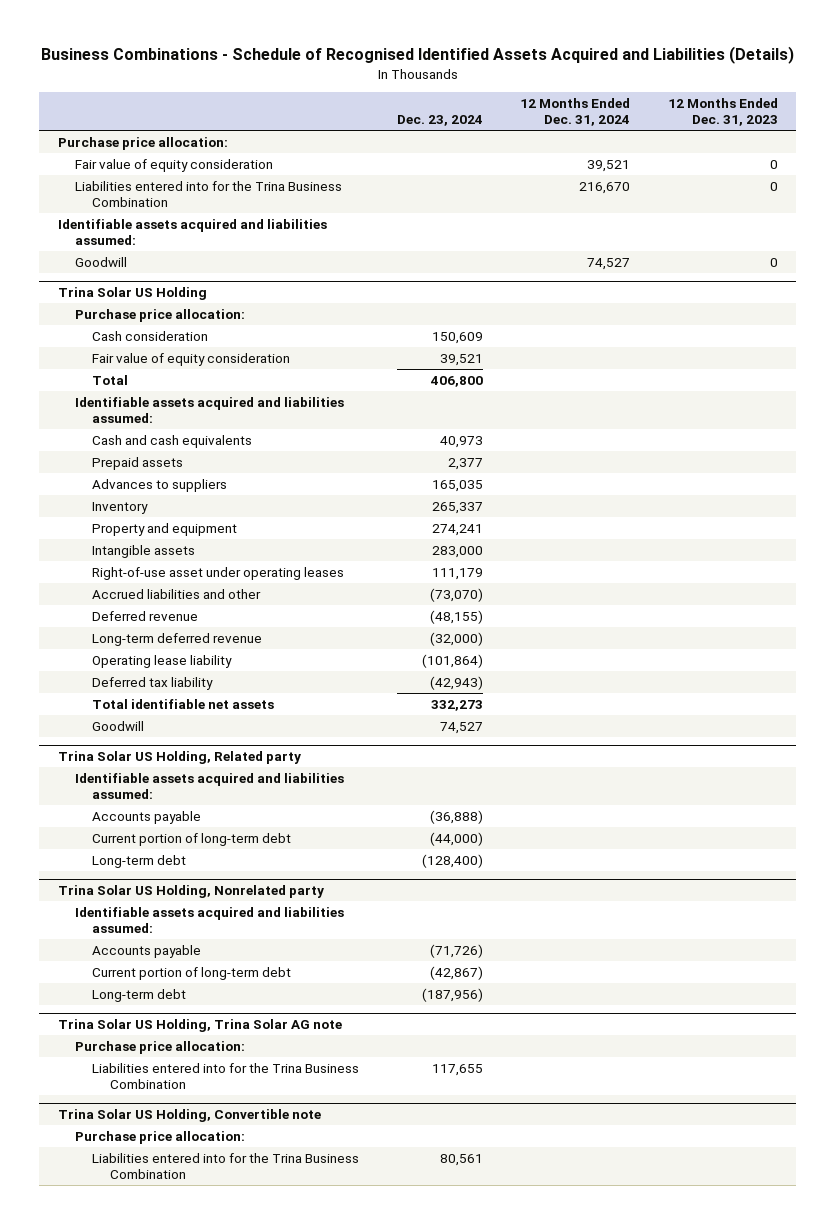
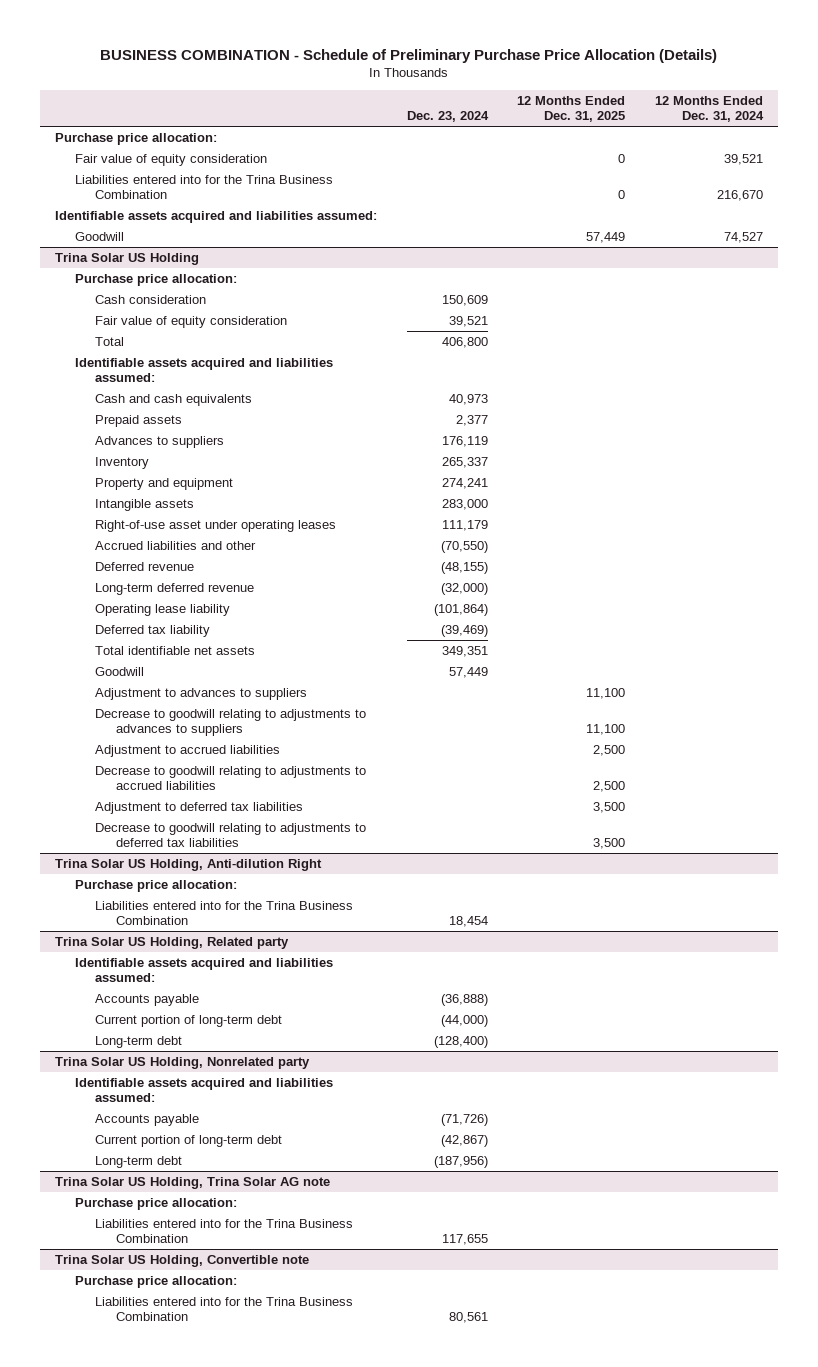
- Business Combinations - Schedule of Recognised Identified Assets Acquired and Liabilities (Details)
+ BUSINESS COMBINATION - Schedule of Preliminary Purchase Price Allocation (Details)
- | Dec. 23, 2024 | 12 Months Ended Dec. 31, 2024 | 12 Months Ended Dec. 31, 2023
+ | Dec. 23, 2024 | 12 Months Ended Dec. 31, 2025 | 12 Months Ended Dec. 31, 2024
@ Trina Solar US Holding
- Advances to suppliers | 165,035 | |
+ Advances to suppliers | 176,119 | |
- Accrued liabilities and other | (73,070) | |
+ Accrued liabilities and other | (70,550) | |
- Deferred tax liability | (42,943) | |
- Total identifiable net assets | 332,273 | |
- Goodwill | 74,527 | |
+ Deferred tax liability | (39,469) | |
+ Total identifiable net assets | 349,351 | |
+ Goodwill | 57,449 | |
+ Adjustment to advances to suppliers | | 11,100 |
+ Decrease to goodwill relating to adjustments to advances to suppliers | | 11,100 |
+ Adjustment to accrued liabilities | | 2,500 |
+ Decrease to goodwill relating to adjustments to accrued liabilities | | 2,500 |
+ Adjustment to deferred tax liabilities | | 3,500 |
+ Decrease to goodwill relating to adjustments to deferred tax liabilities | | 3,500 |
+ Trina Solar US Holding, Anti-dilution Right
+ Purchase price allocation:
+ Liabilities entered into for the Trina Business Combination | 18,454 | |

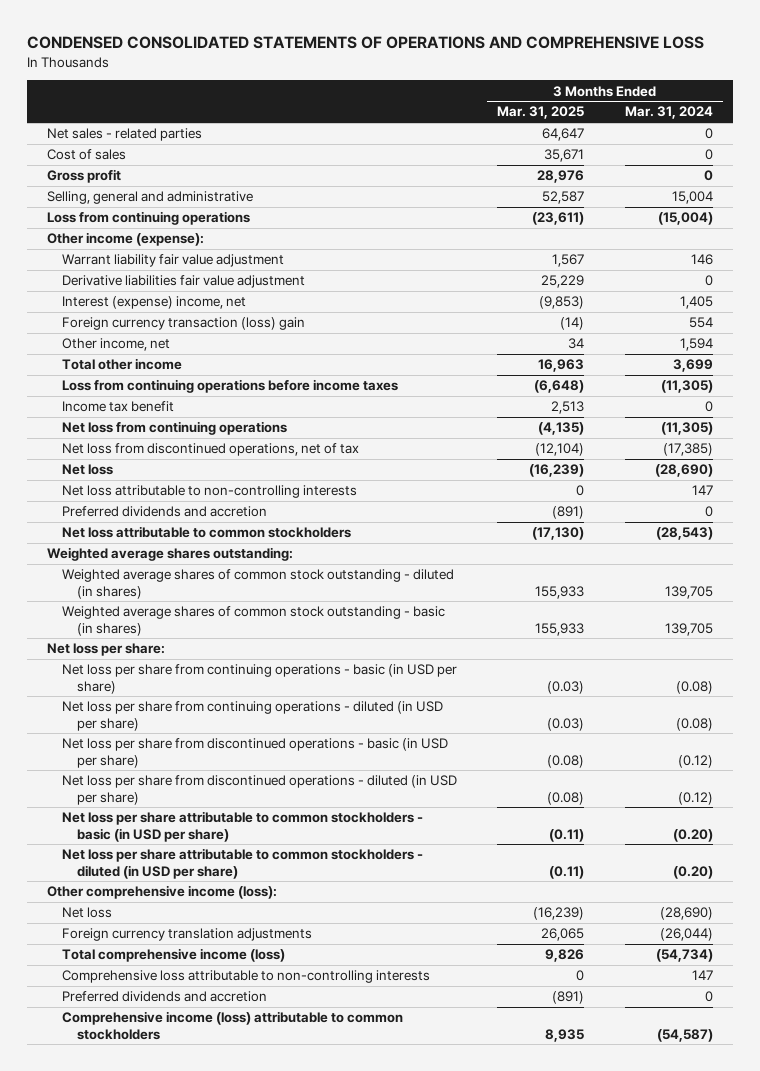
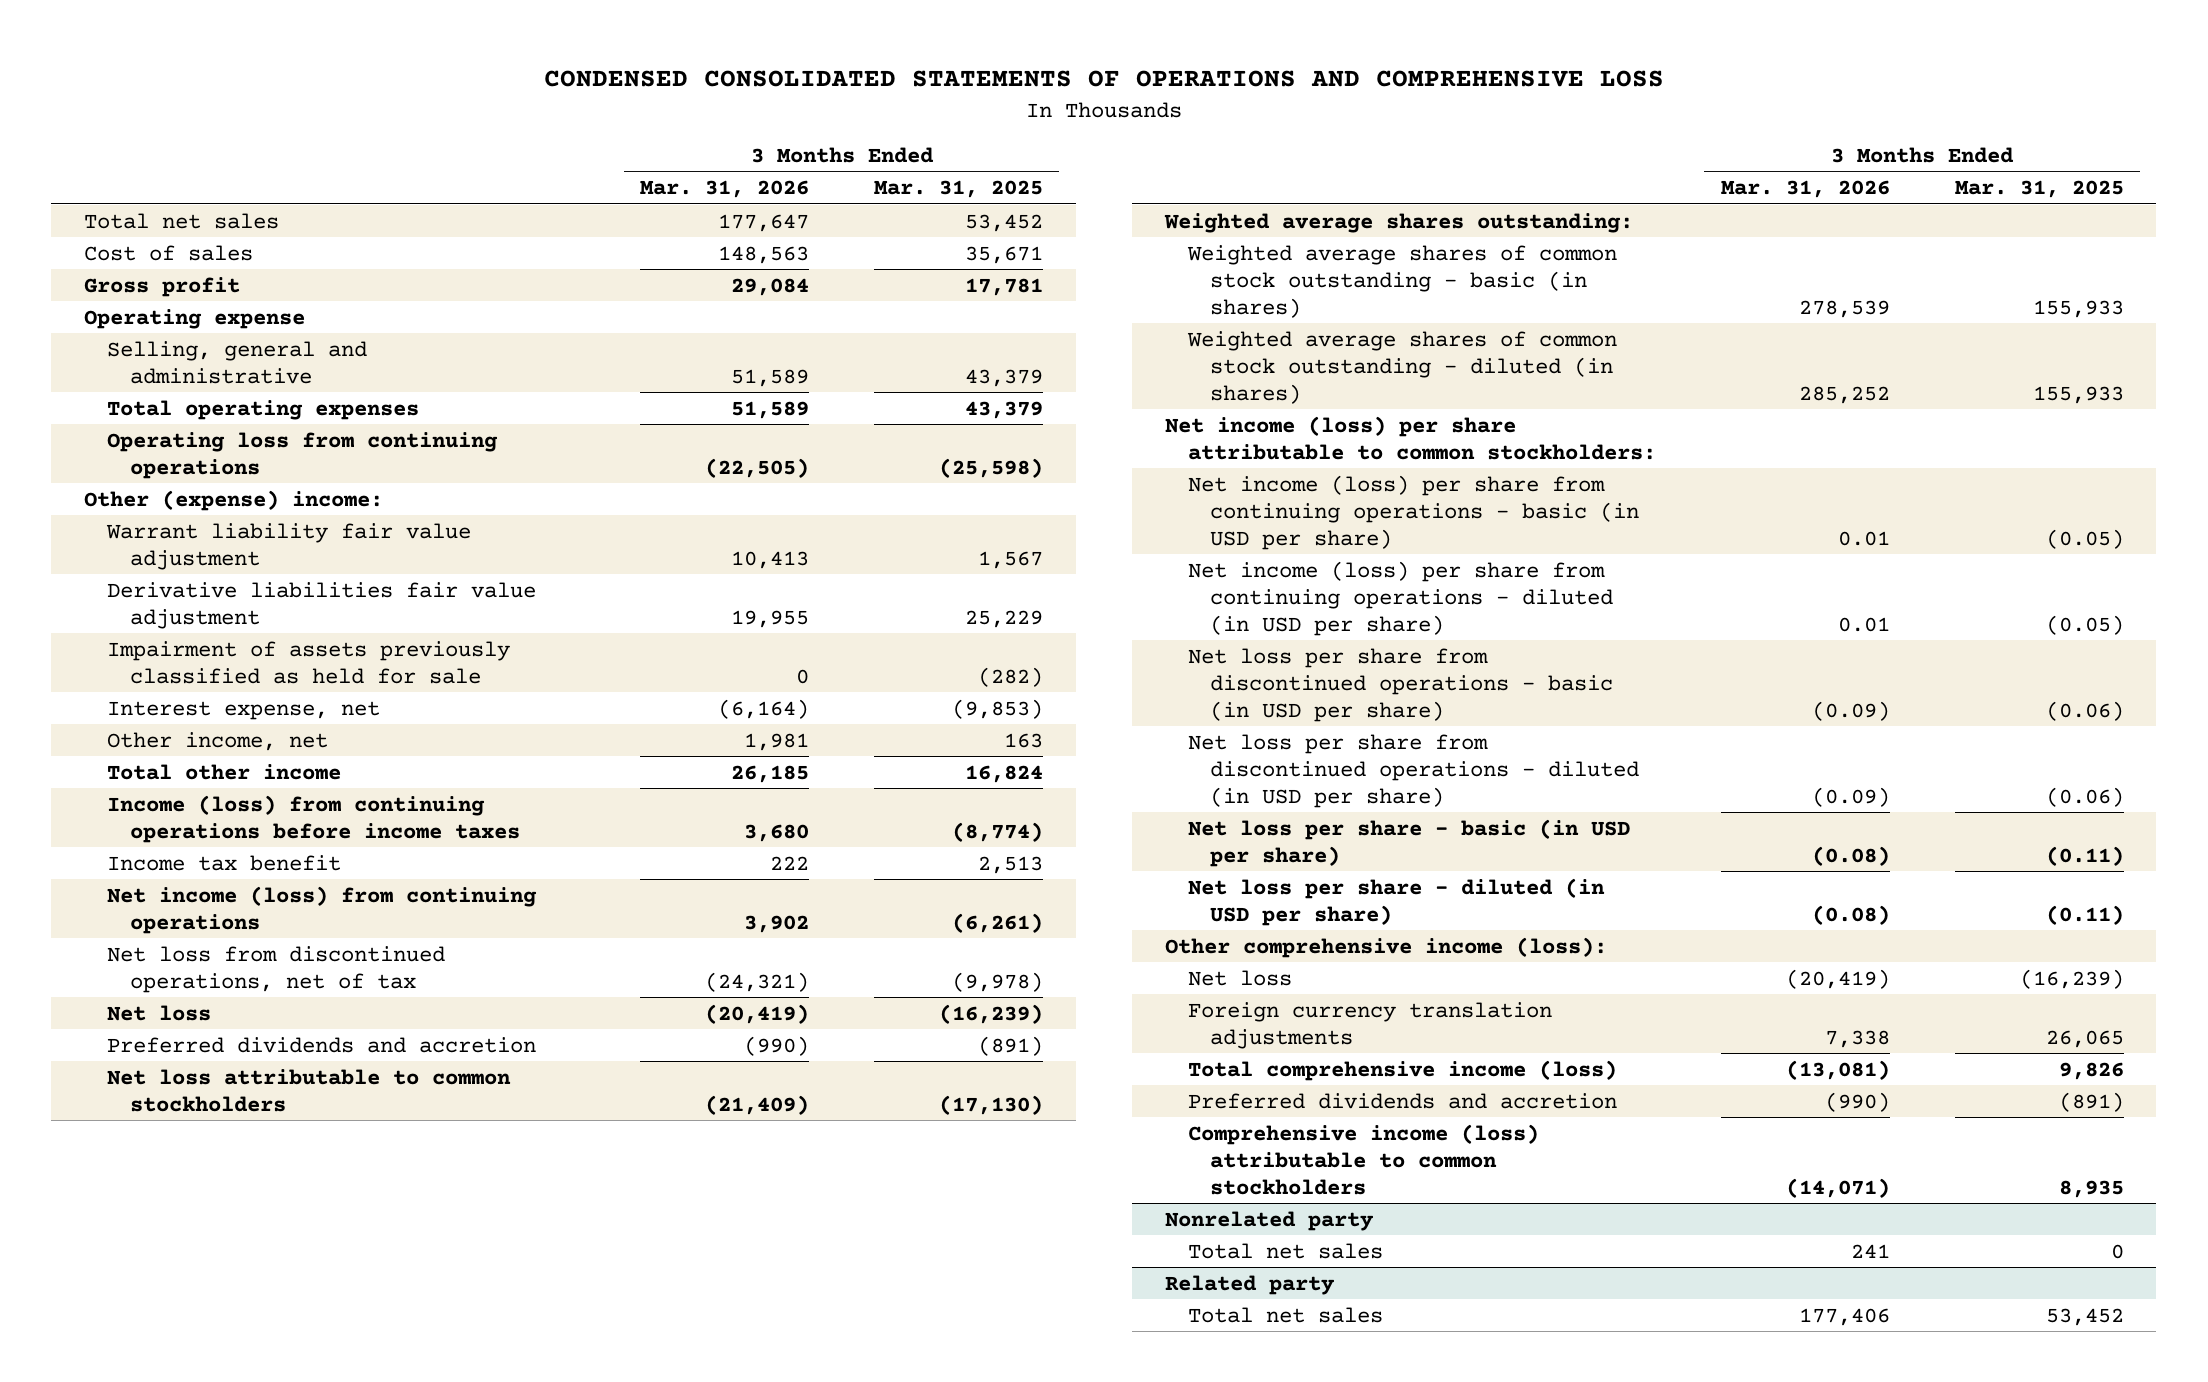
- | 3 Months Ended Mar. 31, 2025 | 3 Months Ended Mar. 31, 2024
+ | 3 Months Ended Mar. 31, 2026 | 3 Months Ended Mar. 31, 2025
- Net sales - related parties | 64,647 | 0
+ Total net sales | 177,647 | 53,452
- Gross profit | 28,976 | 0
- Selling, general and administrative | 52,587 | 15,004
- Loss from continuing operations | (23,611) | (15,004)
- Other income (expense):
+ Gross profit | 29,084 | 17,781
+ Operating expense
+ Selling, general and administrative | 51,589 | 43,379
+ Total operating expenses | 51,589 | 43,379
+ Operating loss from continuing operations | (22,505) | (25,598)
+ Other (expense) income:
- Interest (expense) income, net | (9,853) | 1,405
- Foreign currency transaction (loss) gain | (14) | 554
- Other income, net | 34 | 1,594
- Total other income | 16,963 | 3,699
- Loss from continuing operations before income taxes | (6,648) | (11,305)
+ Impairment of assets previously classified as held for sale | 0 | (282)
+ Interest expense, net | (6,164) | (9,853)
+ Other income, net | 1,981 | 163
+ Total other income | 26,185 | 16,824
+ Income (loss) from continuing operations before income taxes | 3,680 | (8,774)
- Net loss from continuing operations | (4,135) | (11,305)
- Net loss from discontinued operations, net of tax | (12,104) | (17,385)
+ Net income (loss) from continuing operations | 3,902 | (6,261)
+ Net loss from discontinued operations, net of tax | (24,321) | (9,978)
- Net loss attributable to non-controlling interests | 0 | 147
- Net loss per share:
- Net loss per share from continuing operations - basic (in USD per share) | (0.03) | (0.08)
- Net loss per share from continuing operations - diluted (in USD per share) | (0.03) | (0.08)
- Net loss per share from discontinued operations - basic (in USD per share) | (0.08) | (0.12)
- Net loss per share from discontinued operations - diluted (in USD per share) | (0.08) | (0.12)
- Net loss per share attributable to common stockholders - basic (in USD per share) | (0.11) | (0.20)
- Net loss per share attributable to common stockholders - diluted (in USD per share) | (0.11) | (0.20)
moved down: Weighted average shares of common stock outstanding - diluted (in shares) | 285,252 | 155,933
+ Net income (loss) per share attributable to common stockholders:
+ Net income (loss) per share from continuing operations - basic (in USD per share) | 0.01 | (0.05)
+ Net income (loss) per share from continuing operations - diluted (in USD per share) | 0.01 | (0.05)
+ Net loss per share from discontinued operations - basic (in USD per share) | (0.09) | (0.06)
+ Net loss per share from discontinued operations - diluted (in USD per share) | (0.09) | (0.06)
+ Net loss per share - basic (in USD per share) | (0.08) | (0.11)
+ Net loss per share - diluted (in USD per share) | (0.08) | (0.11)
- Comprehensive loss attributable to non-controlling interests | 0 | 147
+ Nonrelated party
+ Total net sales | 241 | 0
+ Related party
+ Total net sales | 177,406 | 53,452

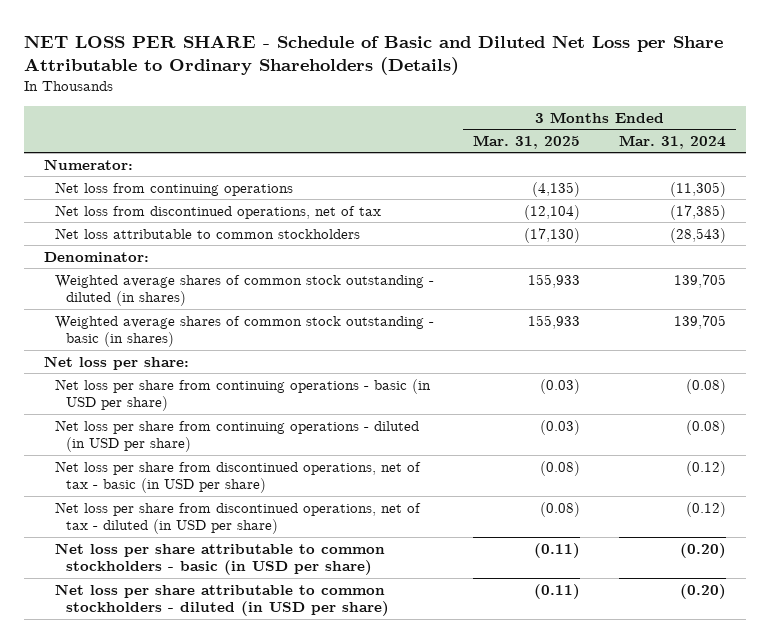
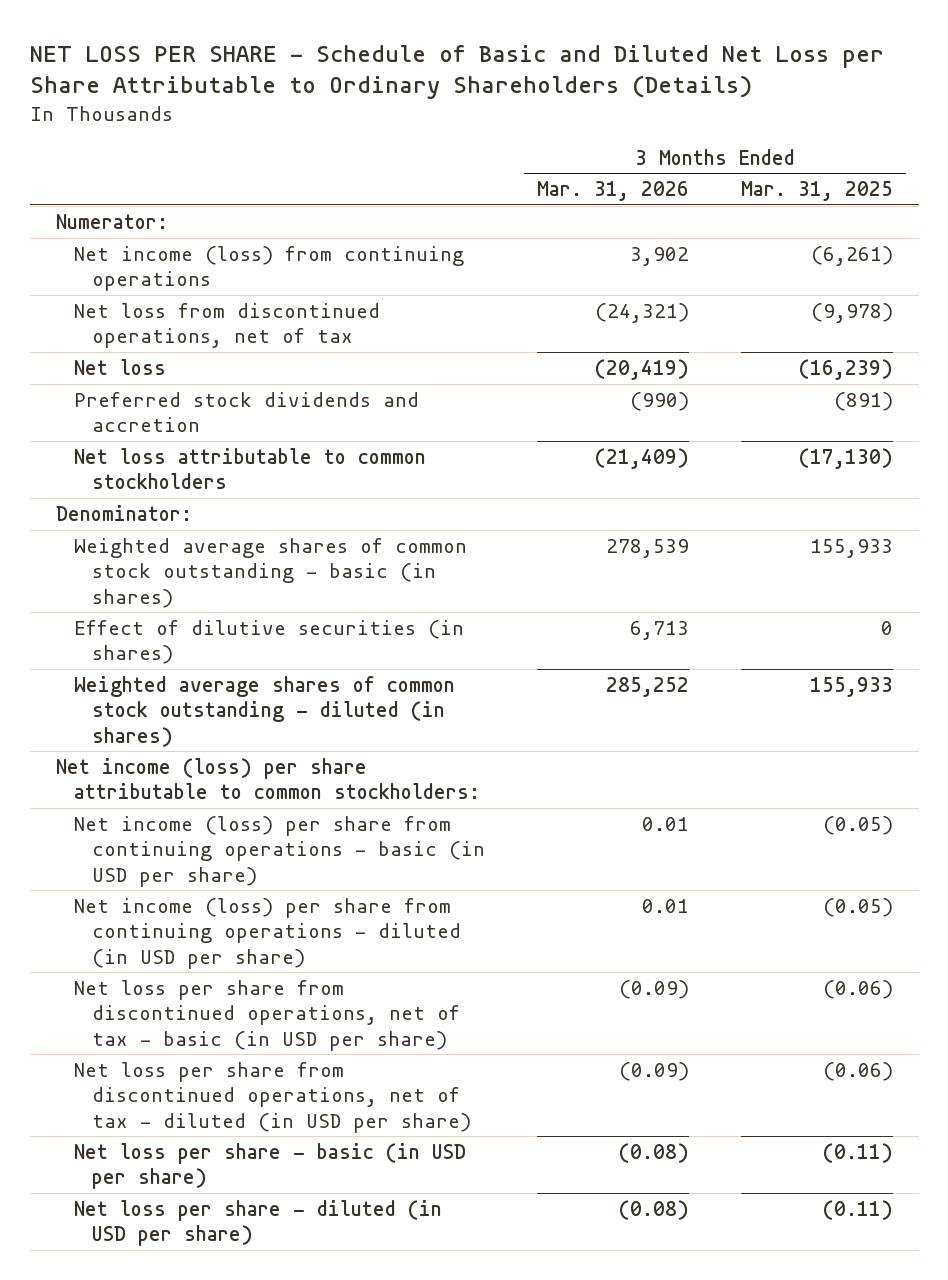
- | 3 Months Ended Mar. 31, 2025 | 3 Months Ended Mar. 31, 2024
+ | 3 Months Ended Mar. 31, 2026 | 3 Months Ended Mar. 31, 2025
- Net loss from continuing operations | (4,135) | (11,305)
- Net loss from discontinued operations, net of tax | (12,104) | (17,385)
+ Net income (loss) from continuing operations | 3,902 | (6,261)
+ Net loss from discontinued operations, net of tax | (24,321) | (9,978)
+ Net loss | (20,419) | (16,239)
+ Preferred stock dividends and accretion | (990) | (891)
- Net loss per share:
- Net loss per share from continuing operations - basic (in USD per share) | (0.03) | (0.08)
- Net loss per share from continuing operations - diluted (in USD per share) | (0.03) | (0.08)
- Net loss per share from discontinued operations, net of tax - basic (in USD per share) | (0.08) | (0.12)
- Net loss per share from discontinued operations, net of tax - diluted (in USD per share) | (0.08) | (0.12)
- Net loss per share attributable to common stockholders - basic (in USD per share) | (0.11) | (0.20)
- Net loss per share attributable to common stockholders - diluted (in USD per share) | (0.11) | (0.20)
+ Effect of dilutive securities (in shares) | 6,713 | 0
moved down: Weighted average shares of common stock outstanding - diluted (in shares) | 285,252 | 155,933
+ Net income (loss) per share attributable to common stockholders:
+ Net income (loss) per share from continuing operations - basic (in USD per share) | 0.01 | (0.05)
+ Net income (loss) per share from continuing operations - diluted (in USD per share) | 0.01 | (0.05)
+ Net loss per share from discontinued operations, net of tax - basic (in USD per share) | (0.09) | (0.06)
+ Net loss per share from discontinued operations, net of tax - diluted (in USD per share) | (0.09) | (0.06)
+ Net loss per share - basic (in USD per share) | (0.08) | (0.11)
+ Net loss per share - diluted (in USD per share) | (0.08) | (0.11)

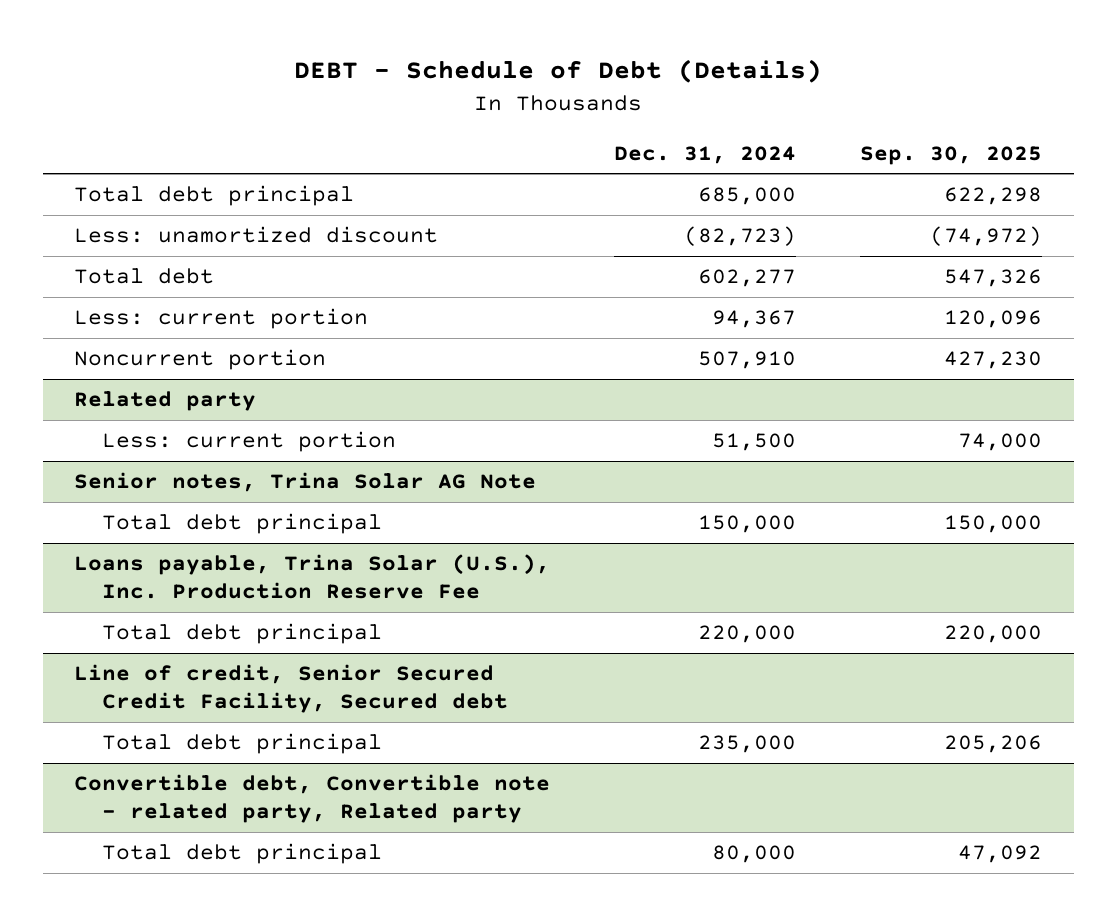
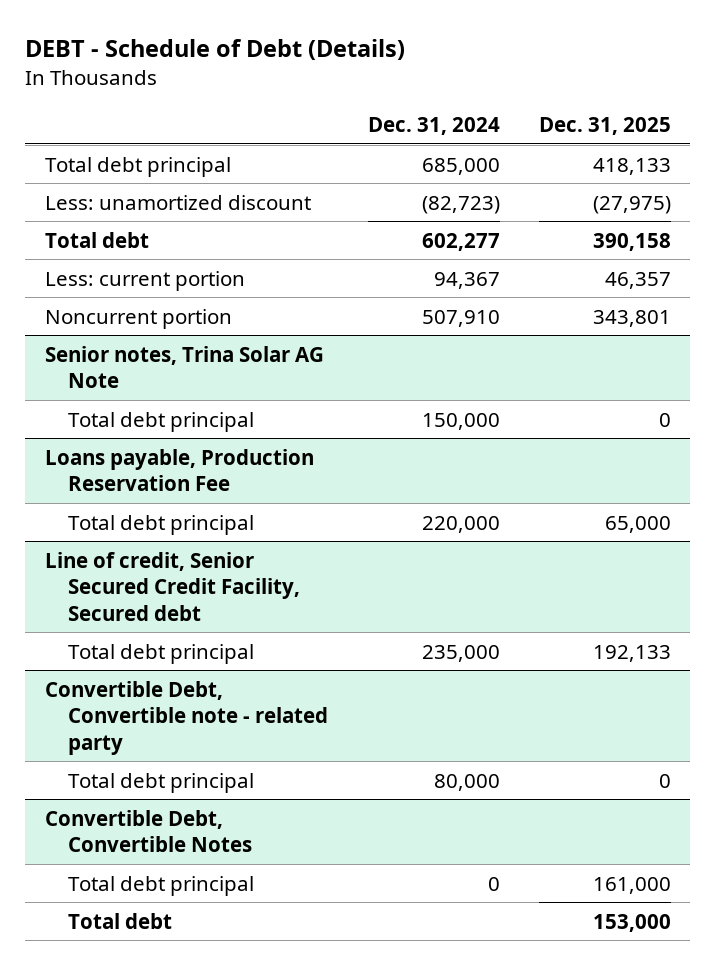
- | Dec. 31, 2024 | Sep. 30, 2025
+ | Dec. 31, 2024 | Dec. 31, 2025
- Related party
- Less: current portion | 51,500 | 74,000
- Loans payable, Trina Solar (U.S.), Inc. Production Reserve Fee
+ Loans payable, Production Reservation Fee
- Convertible debt, Convertible note - related party, Related party
+ Convertible Debt, Convertible note - related party
+ Convertible Debt, Convertible Notes
+ Total debt principal | 0 | 161,000
+ Total debt | | 153,000

